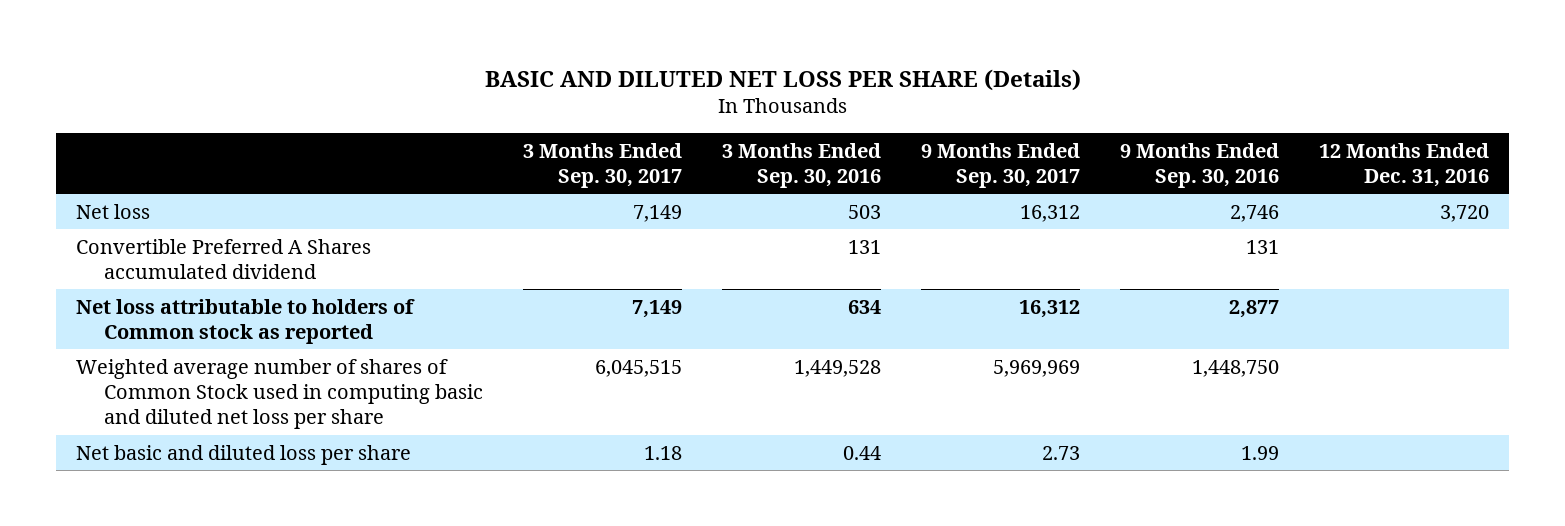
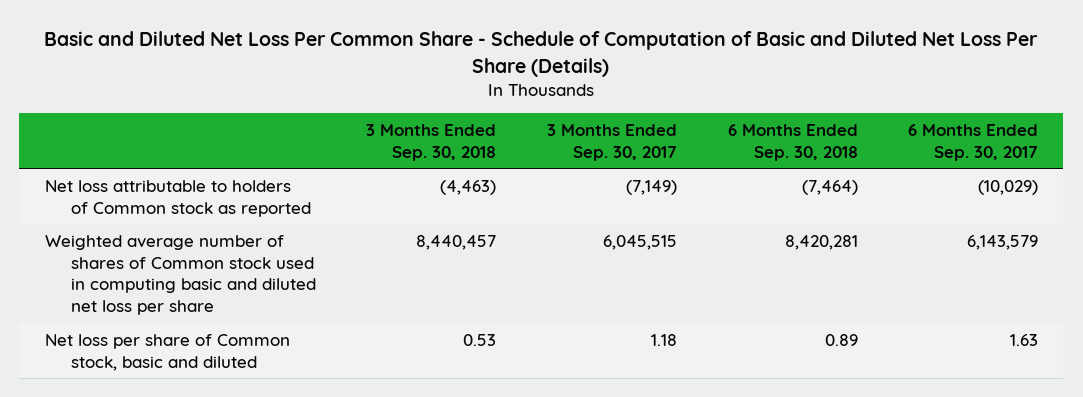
- BASIC AND DILUTED NET LOSS PER SHARE (Details)
+ Basic and Diluted Net Loss Per Common Share - Schedule of Computation of Basic and Diluted Net Loss Per Share (Details)
- | 3 Months Ended Sep. 30, 2017 | 3 Months Ended Sep. 30, 2016 | 9 Months Ended Sep. 30, 2017 | 9 Months Ended Sep. 30, 2016 | 12 Months Ended Dec. 31, 2016
+ | 3 Months Ended Sep. 30, 2018 | 3 Months Ended Sep. 30, 2017 | 6 Months Ended Sep. 30, 2018 | 6 Months Ended Sep. 30, 2017
- Net loss | 7,149 | 503 | 16,312 | 2,746 | 3,720
- Convertible Preferred A Shares accumulated dividend | | 131 | | 131 |
- Net loss attributable to holders of Common stock as reported | 7,149 | 634 | 16,312 | 2,877 |
- Weighted average number of shares of Common Stock used in computing basic and diluted net loss per share | 6,045,515 | 1,449,528 | 5,969,969 | 1,448,750 |
- Net basic and diluted loss per share | 1.18 | 0.44 | 2.73 | 1.99 |
+ Net loss attributable to holders of Common stock as reported | (4,463) | (7,149) | (7,464) | (10,029)
+ Weighted average number of shares of Common stock used in computing basic and diluted net loss per share | 8,440,457 | 6,045,515 | 8,420,281 | 6,143,579
+ Net loss per share of Common stock, basic and diluted | 0.53 | 1.18 | 0.89 | 1.63

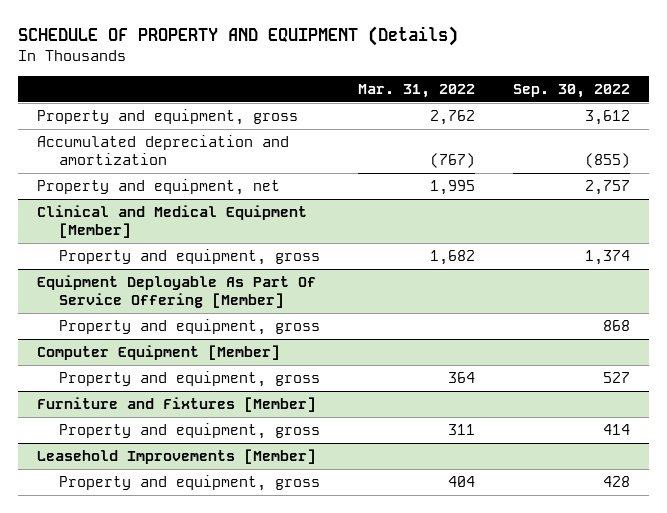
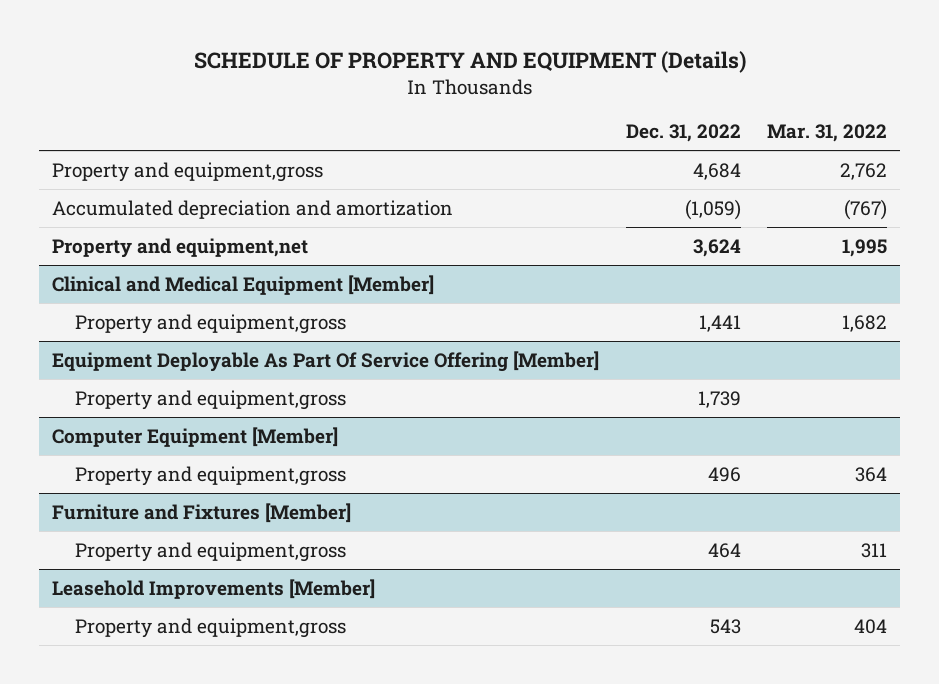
- | Mar. 31, 2022 | Sep. 30, 2022
+ | Dec. 31, 2022 | Mar. 31, 2022
- Property and equipment, gross | 2,762 | 3,612
+ Property and equipment,gross | 4,684 | 2,762
- Property and equipment, net | 1,995 | 2,757
+ Property and equipment,net | 3,624 | 1,995
@ Clinical and Medical Equipment [Member]
- Property and equipment, gross | 1,682 | 1,374
+ Property and equipment,gross | 1,441 | 1,682
@ Equipment Deployable As Part Of Service Offering [Member]
- Property and equipment, gross | | 868
+ Property and equipment,gross | 1,739 |
@ Computer Equipment [Member]
- Property and equipment, gross | 364 | 527
+ Property and equipment,gross | 496 | 364
@ Furniture and Fixtures [Member]
- Property and equipment, gross | 311 | 414
+ Property and equipment,gross | 464 | 311
@ Leasehold Improvements [Member]
- Property and equipment, gross | 404 | 428
+ Property and equipment,gross | 543 | 404

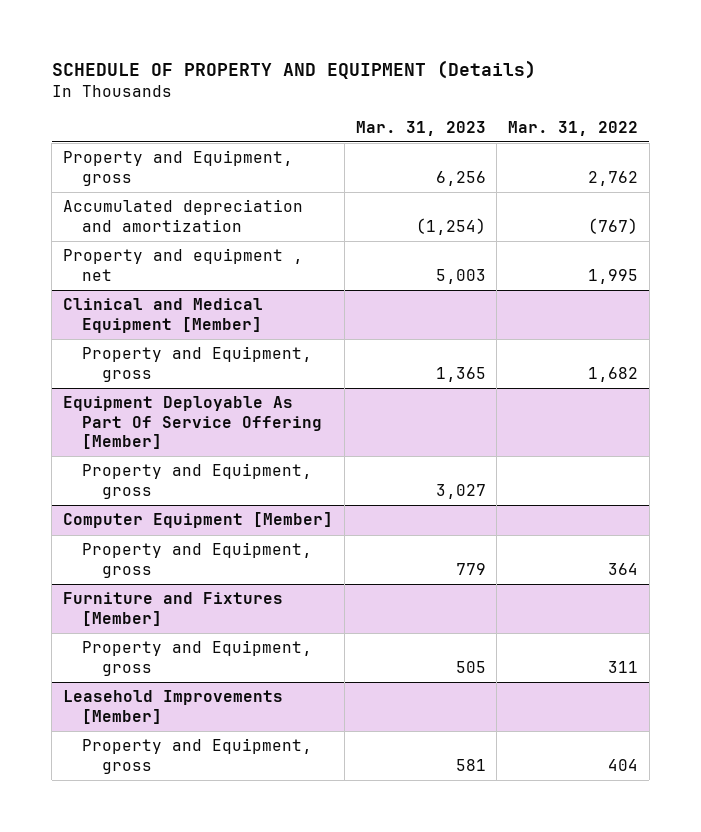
- | Dec. 31, 2022 | Mar. 31, 2022
+ | Mar. 31, 2023 | Mar. 31, 2022
- Property and equipment,gross | 4,684 | 2,762
+ Property and Equipment, gross | 6,256 | 2,762
- Property and equipment,net | 3,624 | 1,995
+ Property and equipment , net | 5,003 | 1,995
@ Clinical and Medical Equipment [Member]
- Property and equipment,gross | 1,441 | 1,682
+ Property and Equipment, gross | 1,365 | 1,682
@ Equipment Deployable As Part Of Service Offering [Member]
- Property and equipment,gross | 1,739 |
+ Property and Equipment, gross | 3,027 |
@ Computer Equipment [Member]
- Property and equipment,gross | 496 | 364
+ Property and Equipment, gross | 779 | 364
@ Furniture and Fixtures [Member]
- Property and equipment,gross | 464 | 311
+ Property and Equipment, gross | 505 | 311
@ Leasehold Improvements [Member]
- Property and equipment,gross | 543 | 404
+ Property and Equipment, gross | 581 | 404

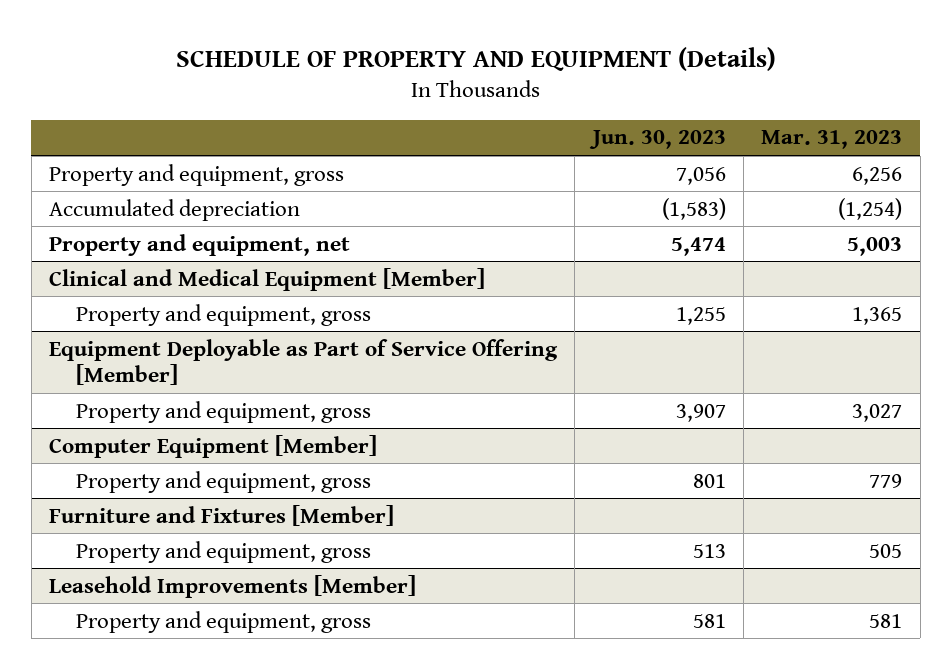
- | Mar. 31, 2023 | Mar. 31, 2022
+ | Jun. 30, 2023 | Mar. 31, 2023
- Property and Equipment, gross | 6,256 | 2,762
- Accumulated depreciation and amortization | (1,254) | (767)
- Property and equipment , net | 5,003 | 1,995
+ Property and equipment, gross | 7,056 | 6,256
+ Accumulated depreciation | (1,583) | (1,254)
+ Property and equipment, net | 5,474 | 5,003
@ Clinical and Medical Equipment [Member]
- Property and Equipment, gross | 1,365 | 1,682
- Equipment Deployable As Part Of Service Offering [Member]
- Property and Equipment, gross | 3,027 |
@ Clinical and Medical Equipment [Member]
+ Property and equipment, gross | 1,255 | 1,365
+ Equipment Deployable as Part of Service Offering [Member]
+ Property and equipment, gross | 3,907 | 3,027
@ Computer Equipment [Member]
- Property and Equipment, gross | 779 | 364
+ Property and equipment, gross | 801 | 779
@ Furniture and Fixtures [Member]
- Property and Equipment, gross | 505 | 311
+ Property and equipment, gross | 513 | 505
@ Leasehold Improvements [Member]
- Property and Equipment, gross | 581 | 404
+ Property and equipment, gross | 581 | 581

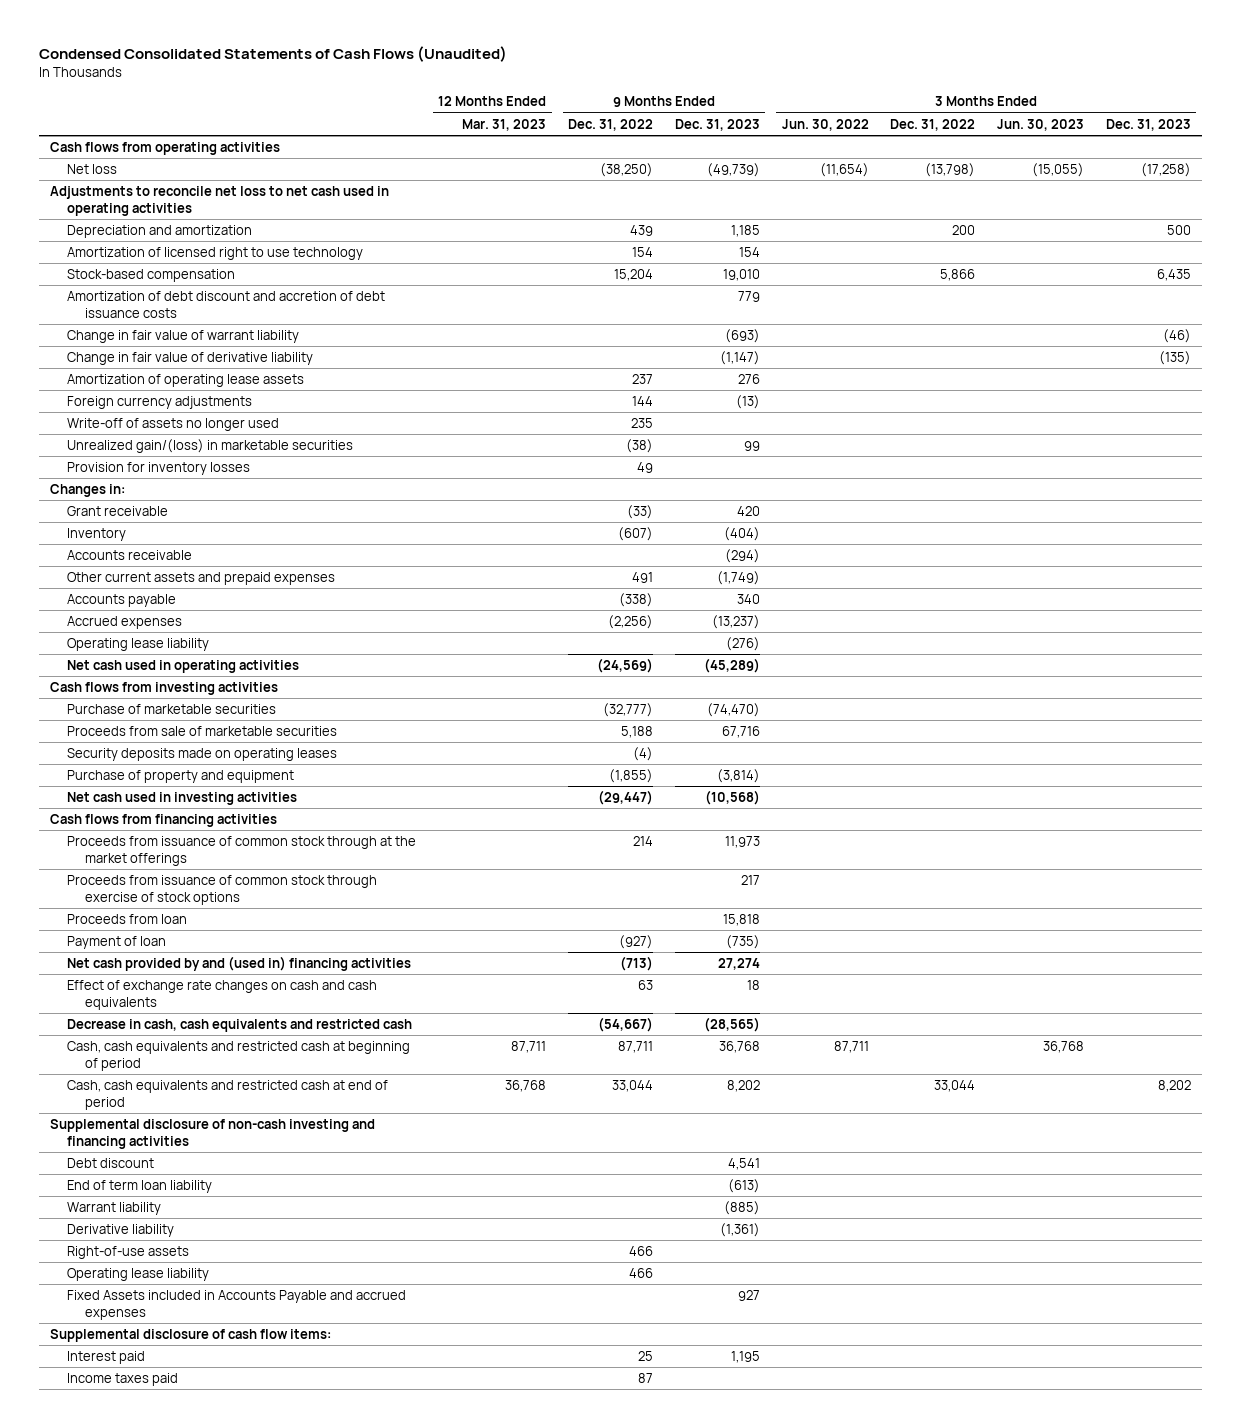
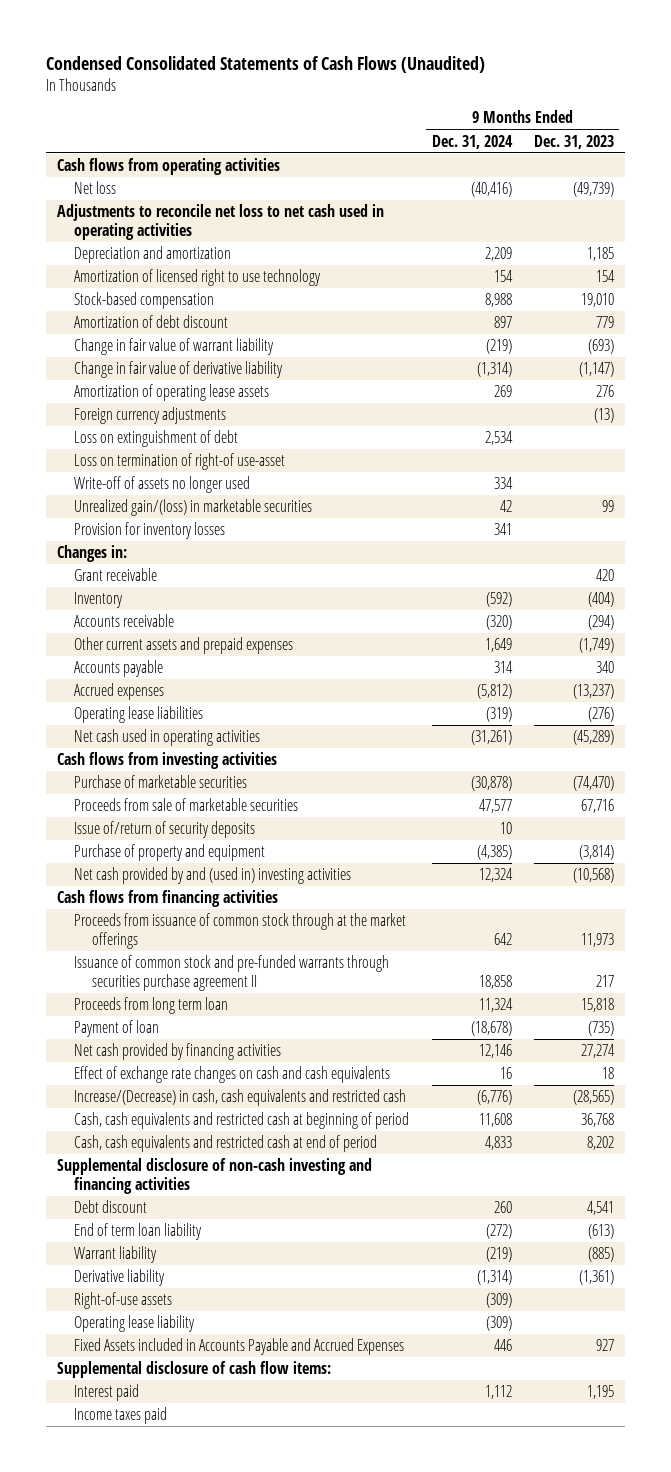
- | 12 Months Ended Mar. 31, 2023 | 9 Months Ended Dec. 31, 2022 | 9 Months Ended Dec. 31, 2023 | 3 Months Ended Jun. 30, 2022 | 3 Months Ended Dec. 31, 2022 | 3 Months Ended Jun. 30, 2023 | 3 Months Ended Dec. 31, 2023
+ | 9 Months Ended Dec. 31, 2024 | 9 Months Ended Dec. 31, 2023
- Amortization of debt discount and accretion of debt issuance costs | | | 779 | | | |
+ Amortization of debt discount | 897 | 779
+ Loss on extinguishment of debt | 2,534 |
+ Loss on termination of right-of use-asset
- Operating lease liability | | | (276) | | | |
+ Operating lease liabilities | (319) | (276)
- Security deposits made on operating leases | | (4) | | | | |
+ Issue of/return of security deposits | 10 |
- Net cash used in investing activities | | (29,447) | (10,568) | | | |
+ Net cash provided by and (used in) investing activities | 12,324 | (10,568)
- Proceeds from issuance of common stock through exercise of stock options | | | 217 | | | |
- Proceeds from loan | | | 15,818 | | | |
+ Issuance of common stock and pre-funded warrants through securities purchase agreement II | 18,858 | 217
+ Proceeds from long term loan | 11,324 | 15,818
- Net cash provided by and (used in) financing activities | | (713) | 27,274 | | | |
+ Net cash provided by financing activities | 12,146 | 27,274
- Decrease in cash, cash equivalents and restricted cash | | (54,667) | (28,565) | | | |
+ Increase/(Decrease) in cash, cash equivalents and restricted cash | (6,776) | (28,565)
- Fixed Assets included in Accounts Payable and accrued expenses | | | 927 | | | |
+ Fixed Assets included in Accounts Payable and Accrued Expenses | 446 | 927

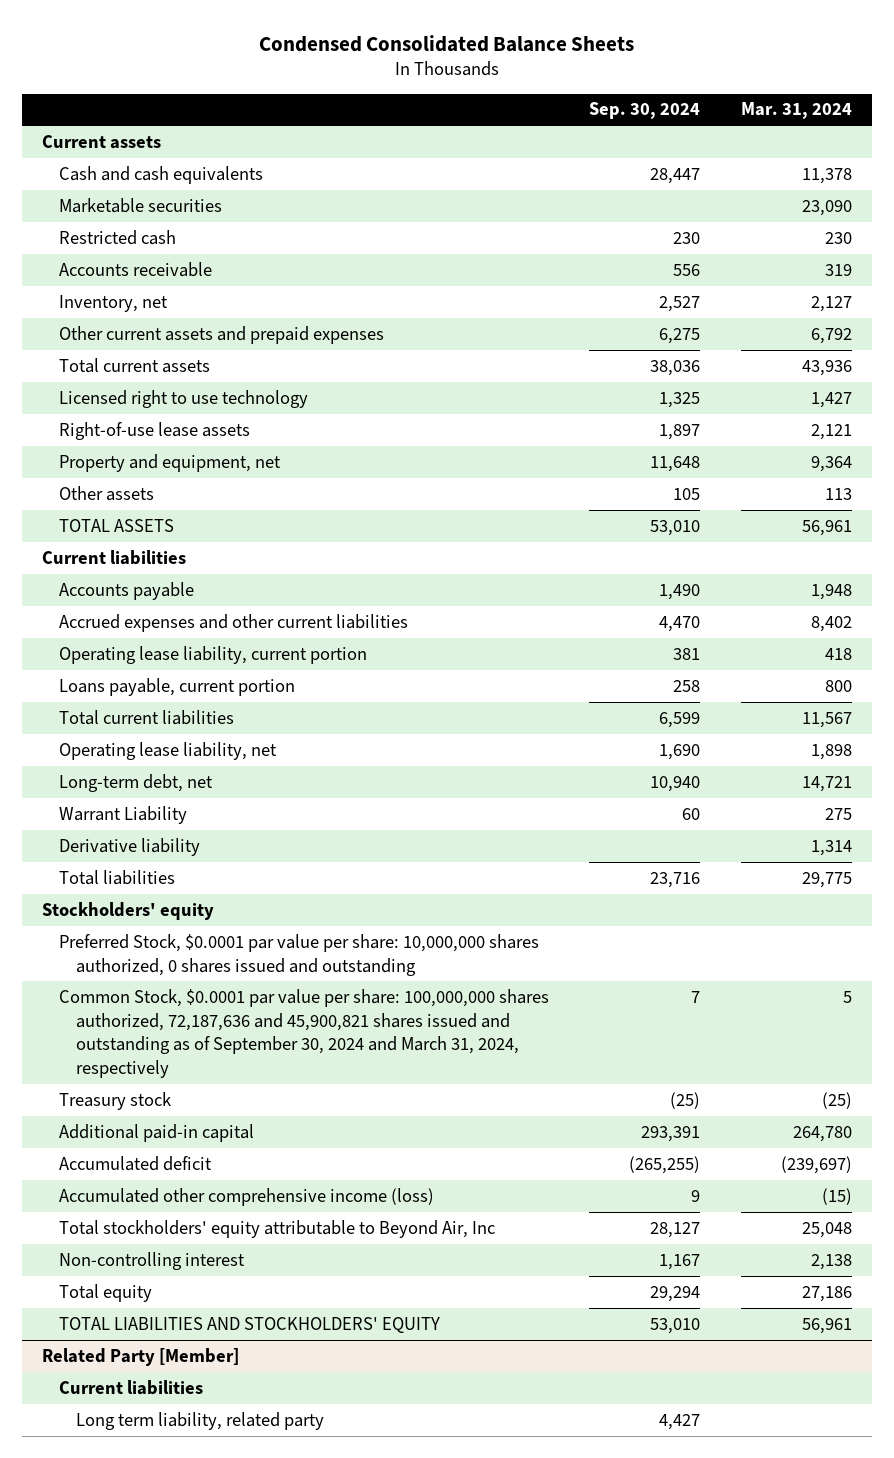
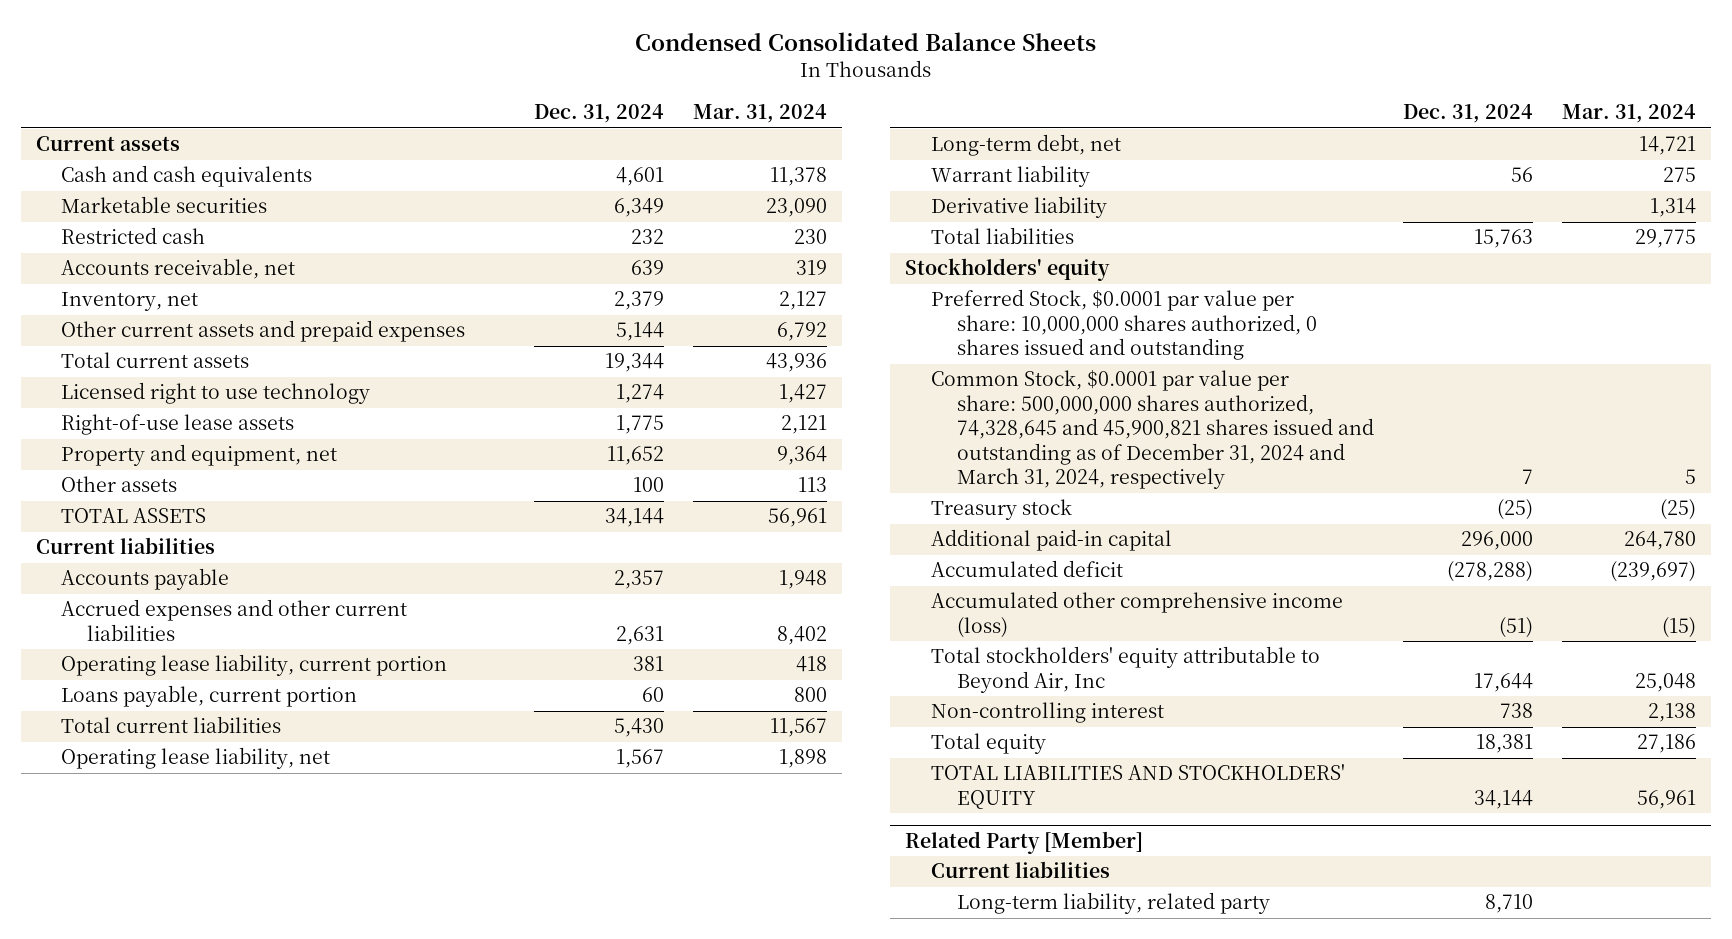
- | Sep. 30, 2024 | Mar. 31, 2024
+ | Dec. 31, 2024 | Mar. 31, 2024
- Accounts receivable | 556 | 319
+ Accounts receivable, net | 639 | 319
- Warrant Liability | 60 | 275
+ Warrant liability | 56 | 275
- Common Stock, $0.0001 par value per share: 100,000,000 shares authorized, 72,187,636 and 45,900,821 shares issued and outstanding as of September 30, 2024 and March 31, 2024, respectively | 7 | 5
+ Common Stock, $0.0001 par value per share: 500,000,000 shares authorized, 74,328,645 and 45,900,821 shares issued and outstanding as of December 31, 2024 and March 31, 2024, respectively | 7 | 5
@ Related Party [Member]
- Long term liability, related party | 4,427 |
+ Long-term liability, related party | 8,710 |

